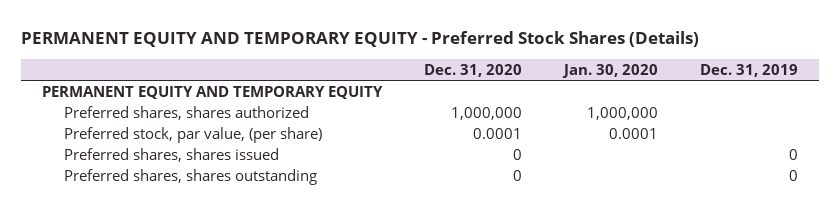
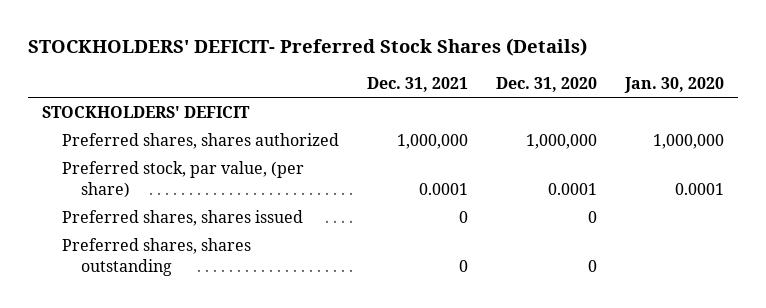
- PERMANENT EQUITY AND TEMPORARY EQUITY - Preferred Stock Shares (Details)
+ STOCKHOLDERS' DEFICIT- Preferred Stock Shares (Details)
- | Dec. 31, 2020 | Jan. 30, 2020 | Dec. 31, 2019
+ | Dec. 31, 2021 | Dec. 31, 2020 | Jan. 30, 2020
- PERMANENT EQUITY AND TEMPORARY EQUITY
+ STOCKHOLDERS' DEFICIT

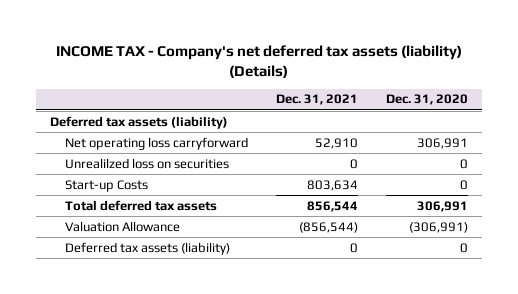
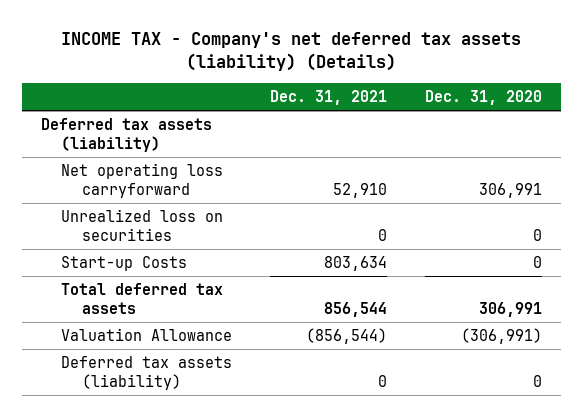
- Unrealilzed loss on securities | 0 | 0
+ Unrealized loss on securities | 0 | 0

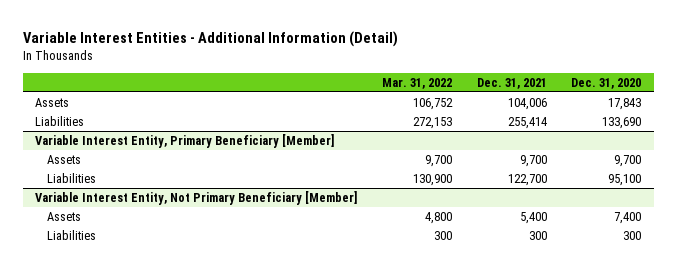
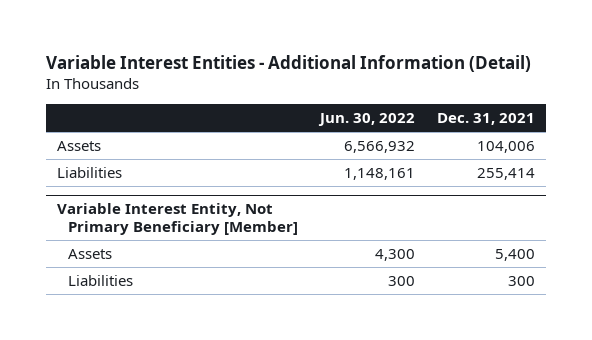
- | Mar. 31, 2022 | Dec. 31, 2021 | Dec. 31, 2020
+ | Jun. 30, 2022 | Dec. 31, 2021
- Variable Interest Entity, Primary Beneficiary [Member]
- Assets | 9,700 | 9,700 | 9,700
- Liabilities | 130,900 | 122,700 | 95,100

